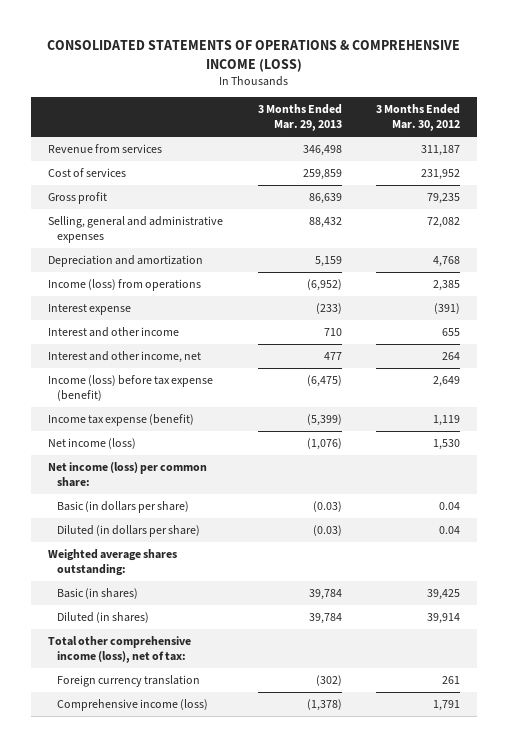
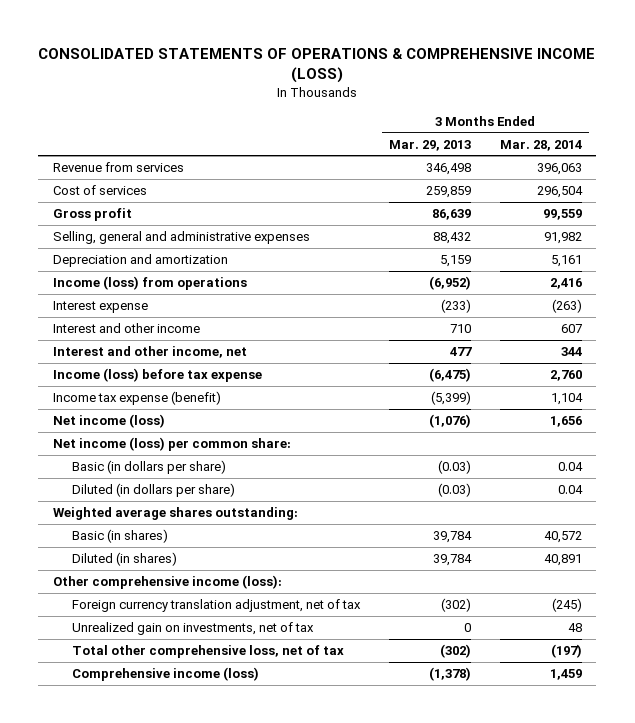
- | 3 Months Ended Mar. 29, 2013 | 3 Months Ended Mar. 30, 2012
+ | 3 Months Ended Mar. 29, 2013 | 3 Months Ended Mar. 28, 2014
- Income (loss) before tax expense (benefit) | (6,475) | 2,649
+ Income (loss) before tax expense | (6,475) | 2,760
- Total other comprehensive income (loss), net of tax:
- Foreign currency translation | (302) | 261
+ Other comprehensive income (loss):
+ Foreign currency translation adjustment, net of tax | (302) | (245)
+ Unrealized gain on investments, net of tax | 0 | 48
+ Total other comprehensive loss, net of tax | (302) | (197)

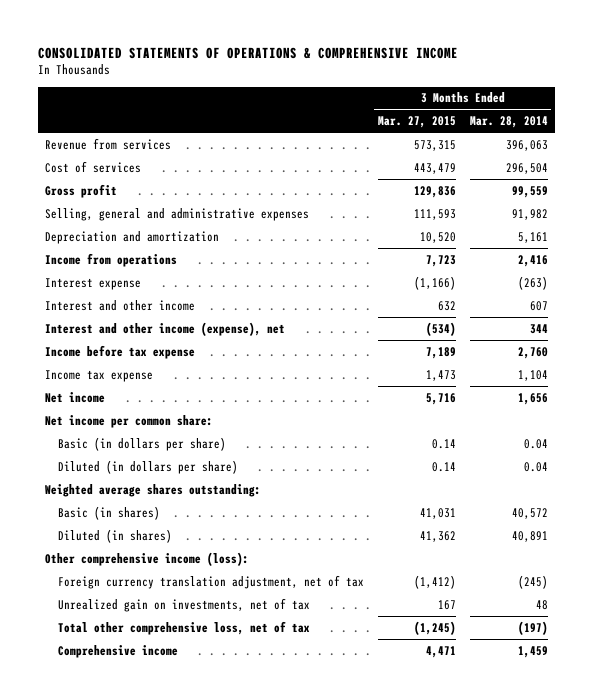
- CONSOLIDATED STATEMENTS OF OPERATIONS & COMPREHENSIVE INCOME (LOSS)
+ CONSOLIDATED STATEMENTS OF OPERATIONS & COMPREHENSIVE INCOME
- | 3 Months Ended Mar. 29, 2013 | 3 Months Ended Mar. 28, 2014
+ | 3 Months Ended Mar. 27, 2015 | 3 Months Ended Mar. 28, 2014
- Income (loss) from operations | (6,952) | 2,416
+ Income from operations | 7,723 | 2,416
- Interest and other income, net | 477 | 344
- Income (loss) before tax expense | (6,475) | 2,760
- Income tax expense (benefit) | (5,399) | 1,104
- Net income (loss) | (1,076) | 1,656
- Net income (loss) per common share:
+ Interest and other income (expense), net | (534) | 344
+ Income before tax expense | 7,189 | 2,760
+ Income tax expense | 1,473 | 1,104
+ Net income | 5,716 | 1,656
+ Net income per common share:
- Comprehensive income (loss) | (1,378) | 1,459
+ Comprehensive income | 4,471 | 1,459

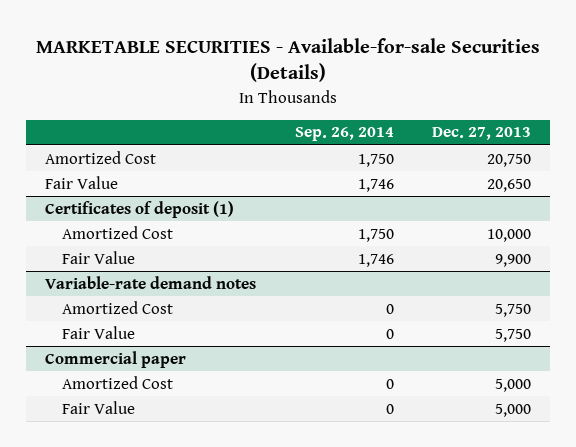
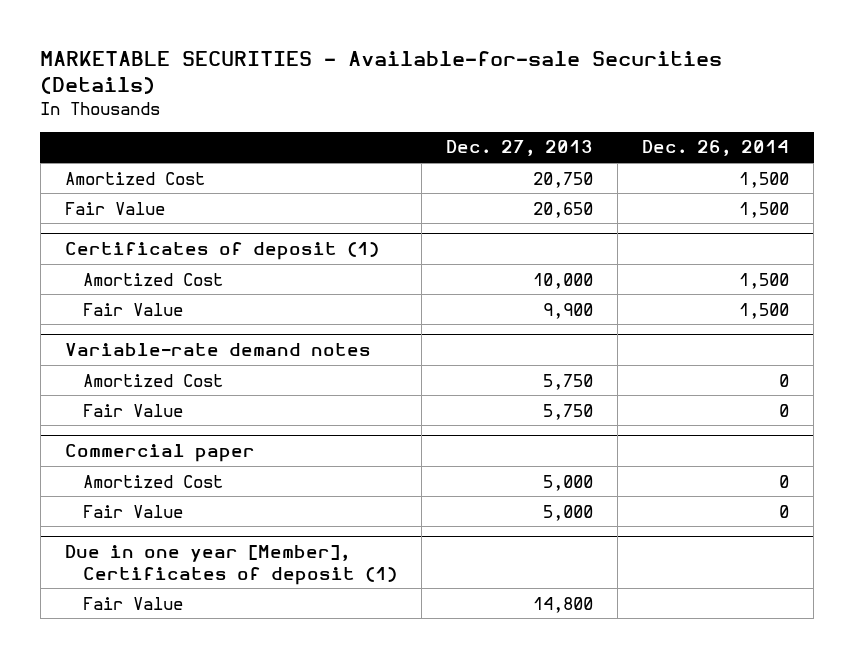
- | Sep. 26, 2014 | Dec. 27, 2013
+ | Dec. 27, 2013 | Dec. 26, 2014
+ Due in one year [Member], Certificates of deposit (1)
+ Fair Value | 14,800 |

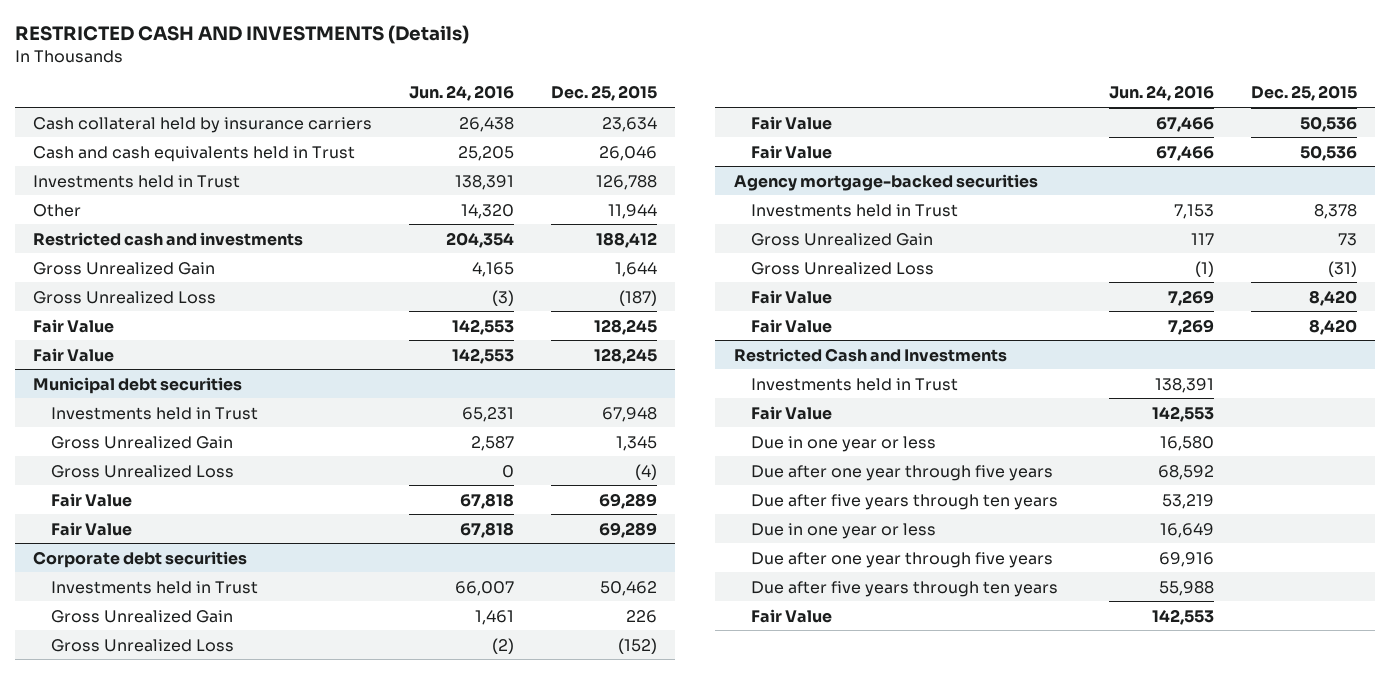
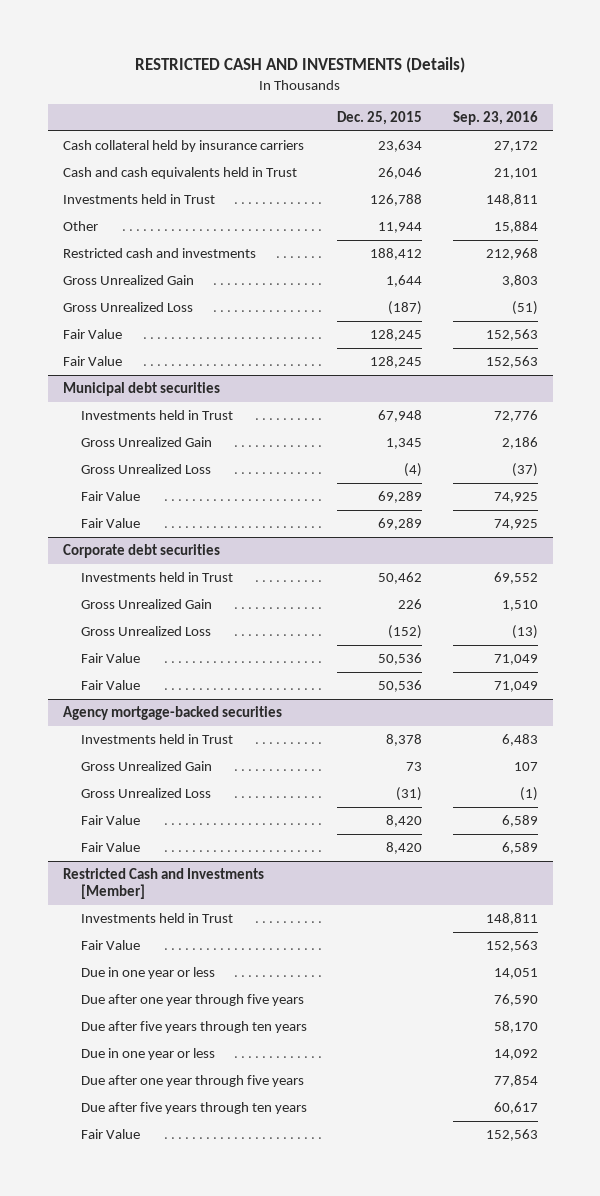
- | Jun. 24, 2016 | Dec. 25, 2015
+ | Dec. 25, 2015 | Sep. 23, 2016
- Restricted Cash and Investments
+ Restricted Cash and Investments [Member]

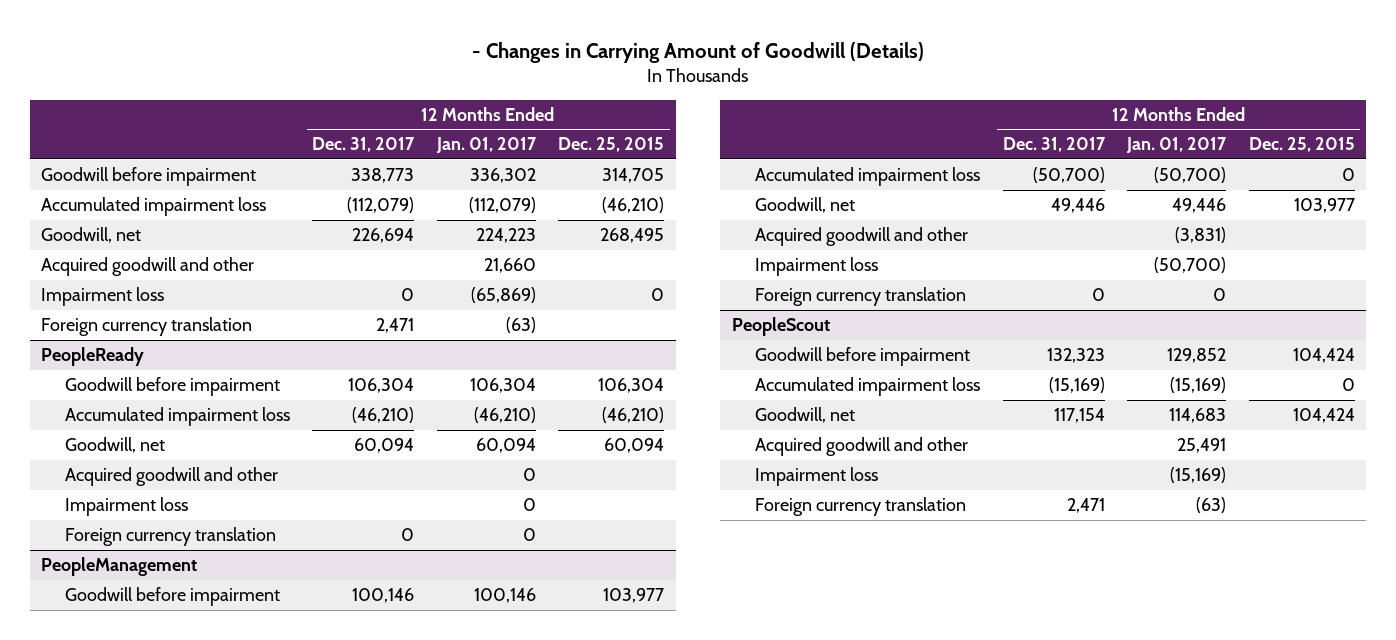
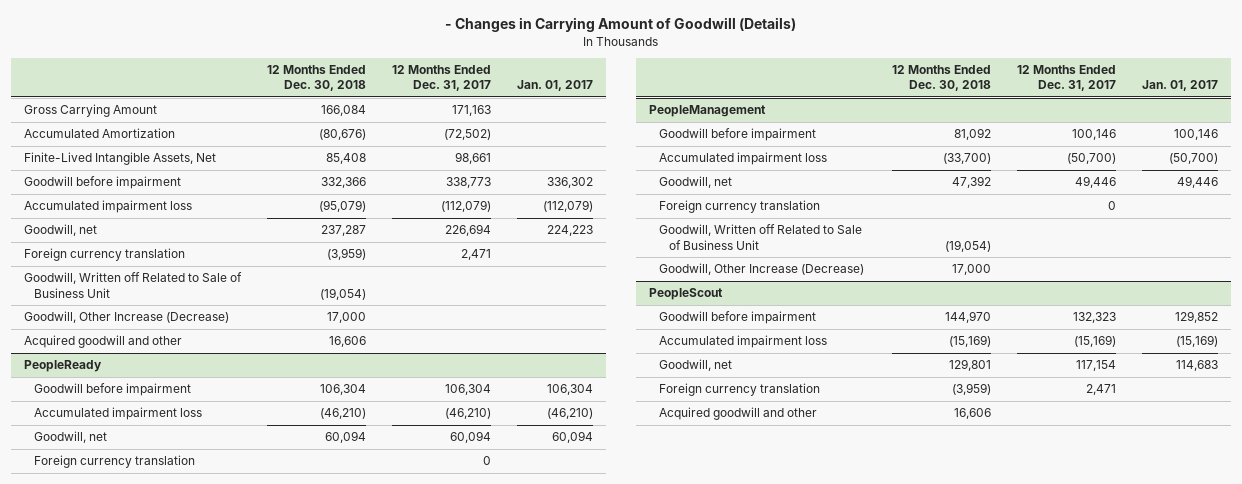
- | 12 Months Ended Dec. 31, 2017 | 12 Months Ended Jan. 01, 2017 | 12 Months Ended Dec. 25, 2015
+ | 12 Months Ended Dec. 30, 2018 | 12 Months Ended Dec. 31, 2017 | Jan. 01, 2017
+ Gross Carrying Amount | 166,084 | 171,163 |
+ Accumulated Amortization | (80,676) | (72,502) |
+ Finite-Lived Intangible Assets, Net | 85,408 | 98,661 |
- Impairment loss | 0 | (65,869) | 0
+ Goodwill, Written off Related to Sale of Business Unit | (19,054) | |
+ Goodwill, Other Increase (Decrease) | 17,000 | |
moved down: Acquired goodwill and other | 16,606 | |
@ PeopleReady
- Acquired goodwill and other | | 0 |
- Impairment loss | | 0 |
@ PeopleManagement
- Acquired goodwill and other | | (3,831) |
- Impairment loss | | (50,700) |
+ Goodwill, Written off Related to Sale of Business Unit | (19,054) | |
+ Goodwill, Other Increase (Decrease) | 17,000 | |
@ PeopleScout
- Impairment loss | | (15,169) |
moved down: Acquired goodwill and other | 16,606 | |

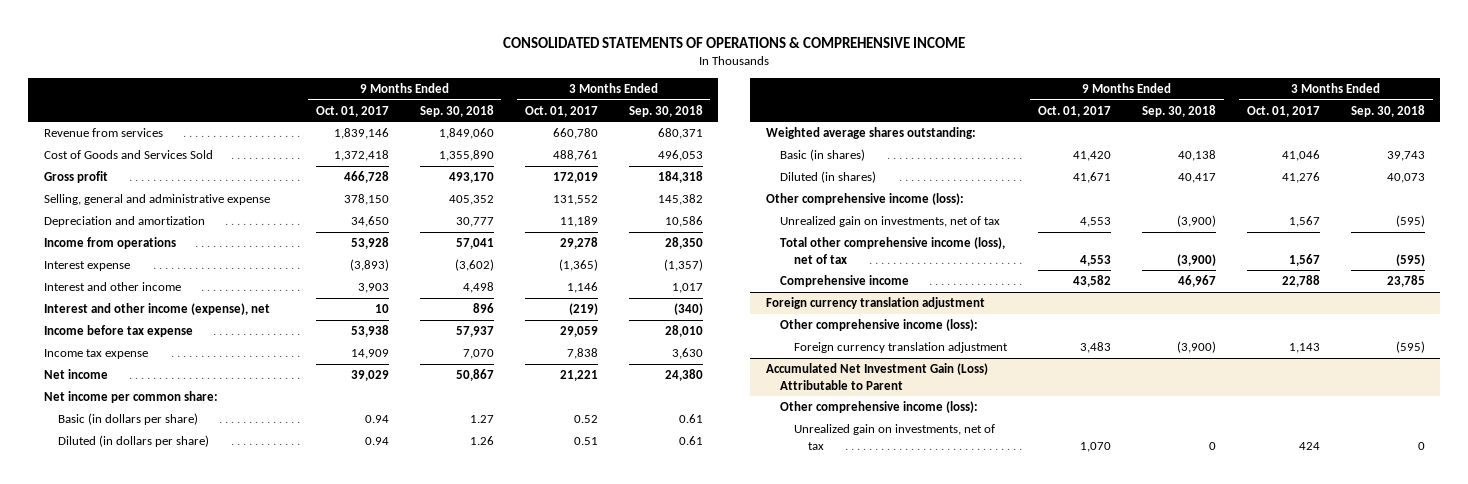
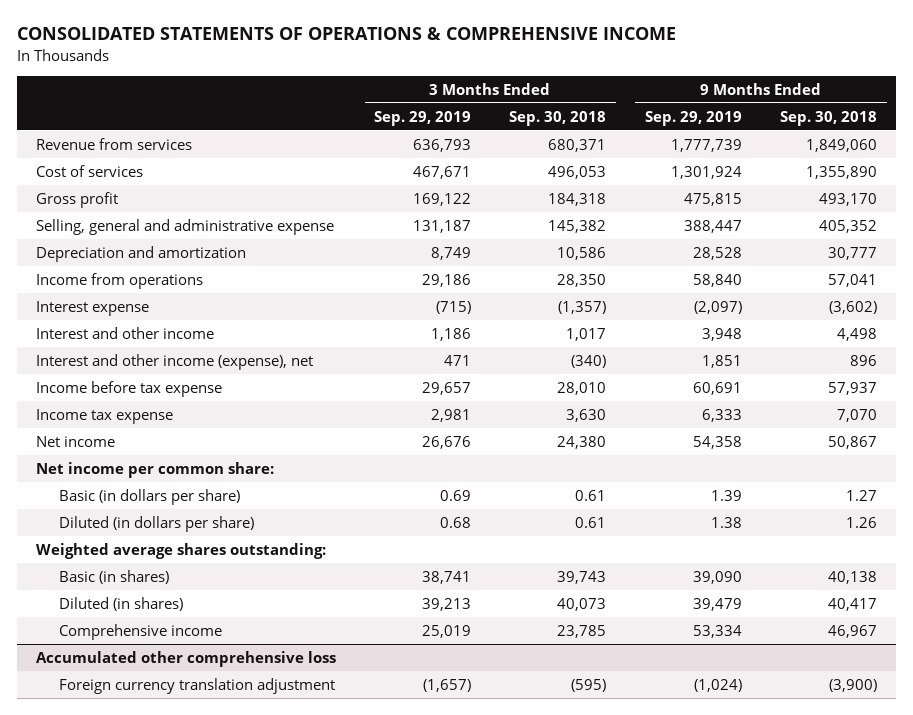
- | 9 Months Ended Oct. 01, 2017 | 9 Months Ended Sep. 30, 2018 | 3 Months Ended Oct. 01, 2017 | 3 Months Ended Sep. 30, 2018
+ | 3 Months Ended Sep. 29, 2019 | 3 Months Ended Sep. 30, 2018 | 9 Months Ended Sep. 29, 2019 | 9 Months Ended Sep. 30, 2018
- Cost of Goods and Services Sold | 1,372,418 | 1,355,890 | 488,761 | 496,053
+ Cost of services | 467,671 | 496,053 | 1,301,924 | 1,355,890
- Other comprehensive income (loss):
- Unrealized gain on investments, net of tax | 4,553 | (3,900) | 1,567 | (595)
- Total other comprehensive income (loss), net of tax | 4,553 | (3,900) | 1,567 | (595)
- Foreign currency translation adjustment
- Other comprehensive income (loss):
+ Accumulated other comprehensive loss
- Accumulated Net Investment Gain (Loss) Attributable to Parent
- Other comprehensive income (loss):
- Unrealized gain on investments, net of tax | 1,070 | 0 | 424 | 0

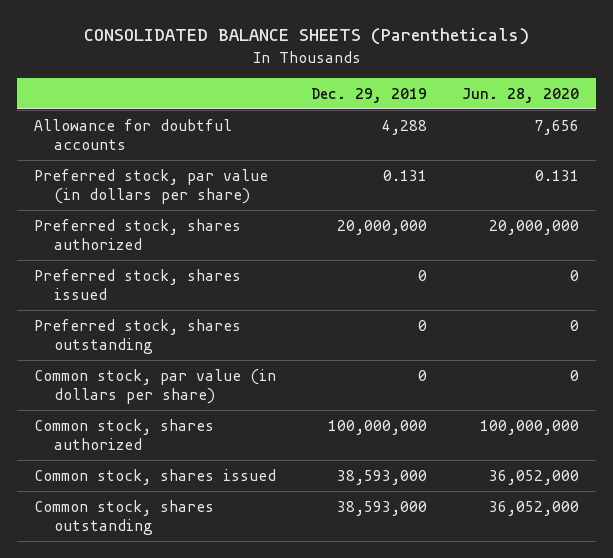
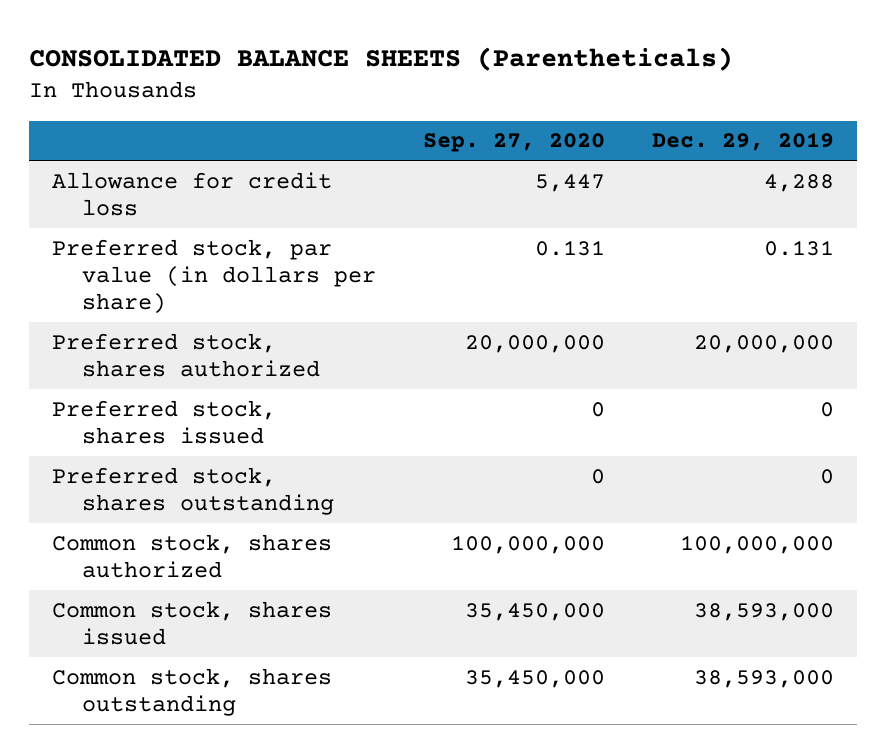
- | Dec. 29, 2019 | Jun. 28, 2020
+ | Sep. 27, 2020 | Dec. 29, 2019
- Allowance for doubtful accounts | 4,288 | 7,656
+ Allowance for credit loss | 5,447 | 4,288
- Common stock, par value (in dollars per share) | 0 | 0

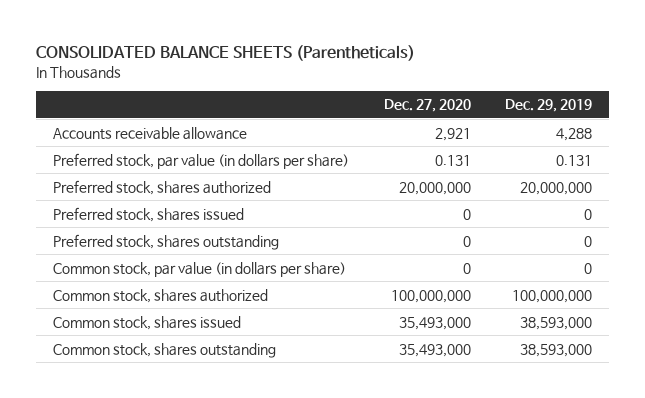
- | Sep. 27, 2020 | Dec. 29, 2019
+ | Dec. 27, 2020 | Dec. 29, 2019
- Allowance for credit loss | 5,447 | 4,288
+ Accounts receivable allowance | 2,921 | 4,288
+ Common stock, par value (in dollars per share) | 0 | 0

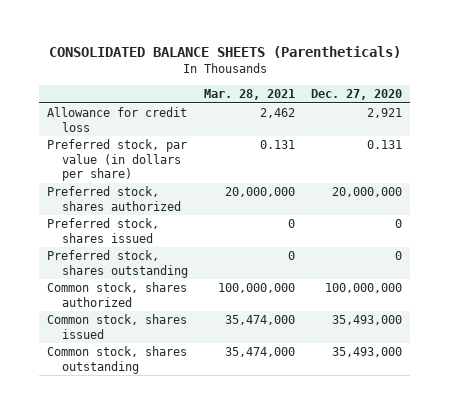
- | Dec. 27, 2020 | Dec. 29, 2019
+ | Mar. 28, 2021 | Dec. 27, 2020
- Accounts receivable allowance | 2,921 | 4,288
+ Allowance for credit loss | 2,462 | 2,921
- Common stock, par value (in dollars per share) | 0 | 0

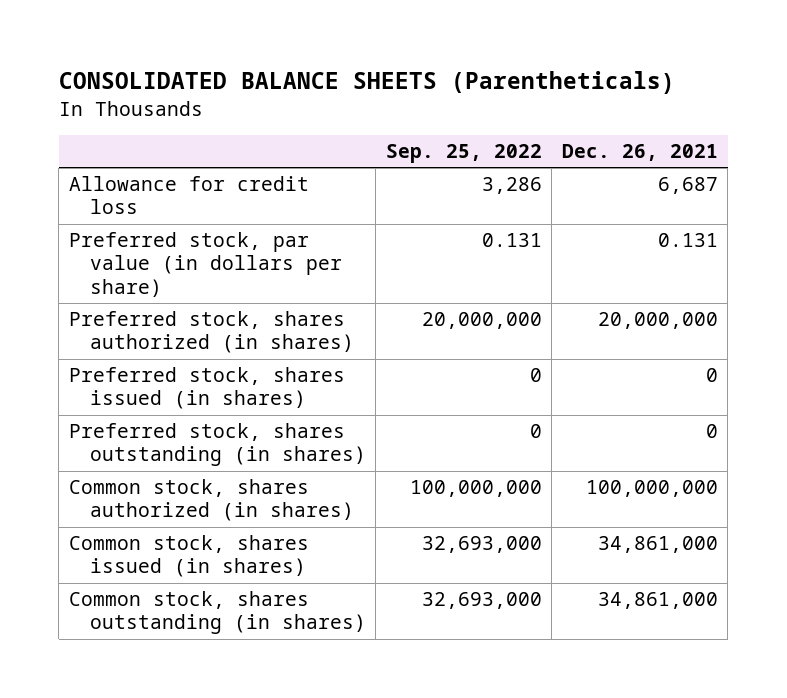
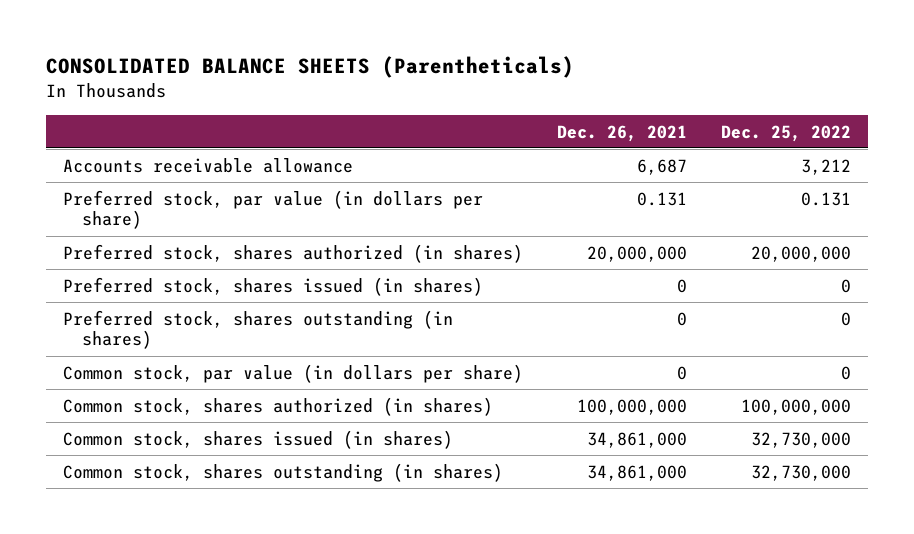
- | Sep. 25, 2022 | Dec. 26, 2021
+ | Dec. 26, 2021 | Dec. 25, 2022
- Allowance for credit loss | 3,286 | 6,687
+ Accounts receivable allowance | 6,687 | 3,212
+ Common stock, par value (in dollars per share) | 0 | 0

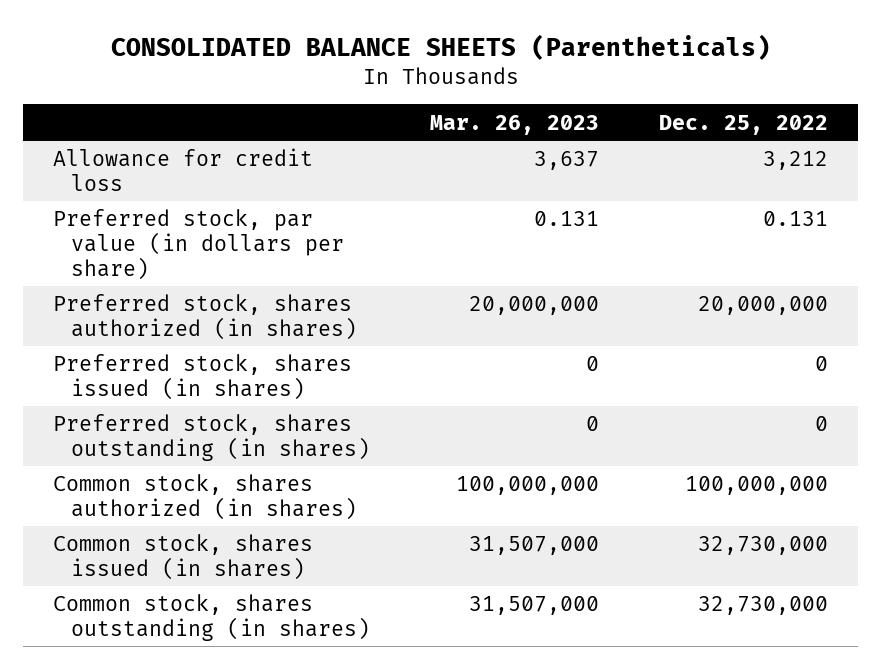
- | Dec. 26, 2021 | Dec. 25, 2022
+ | Mar. 26, 2023 | Dec. 25, 2022
- Accounts receivable allowance | 6,687 | 3,212
+ Allowance for credit loss | 3,637 | 3,212
- Common stock, par value (in dollars per share) | 0 | 0

